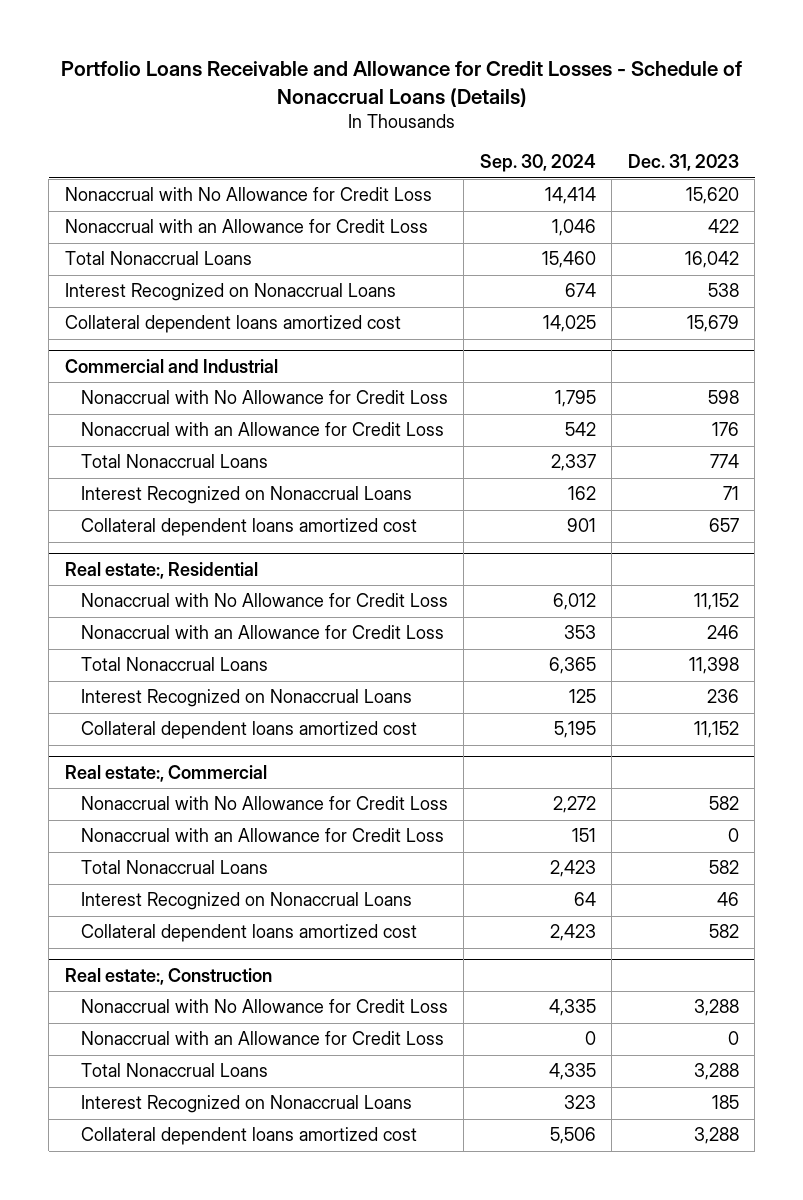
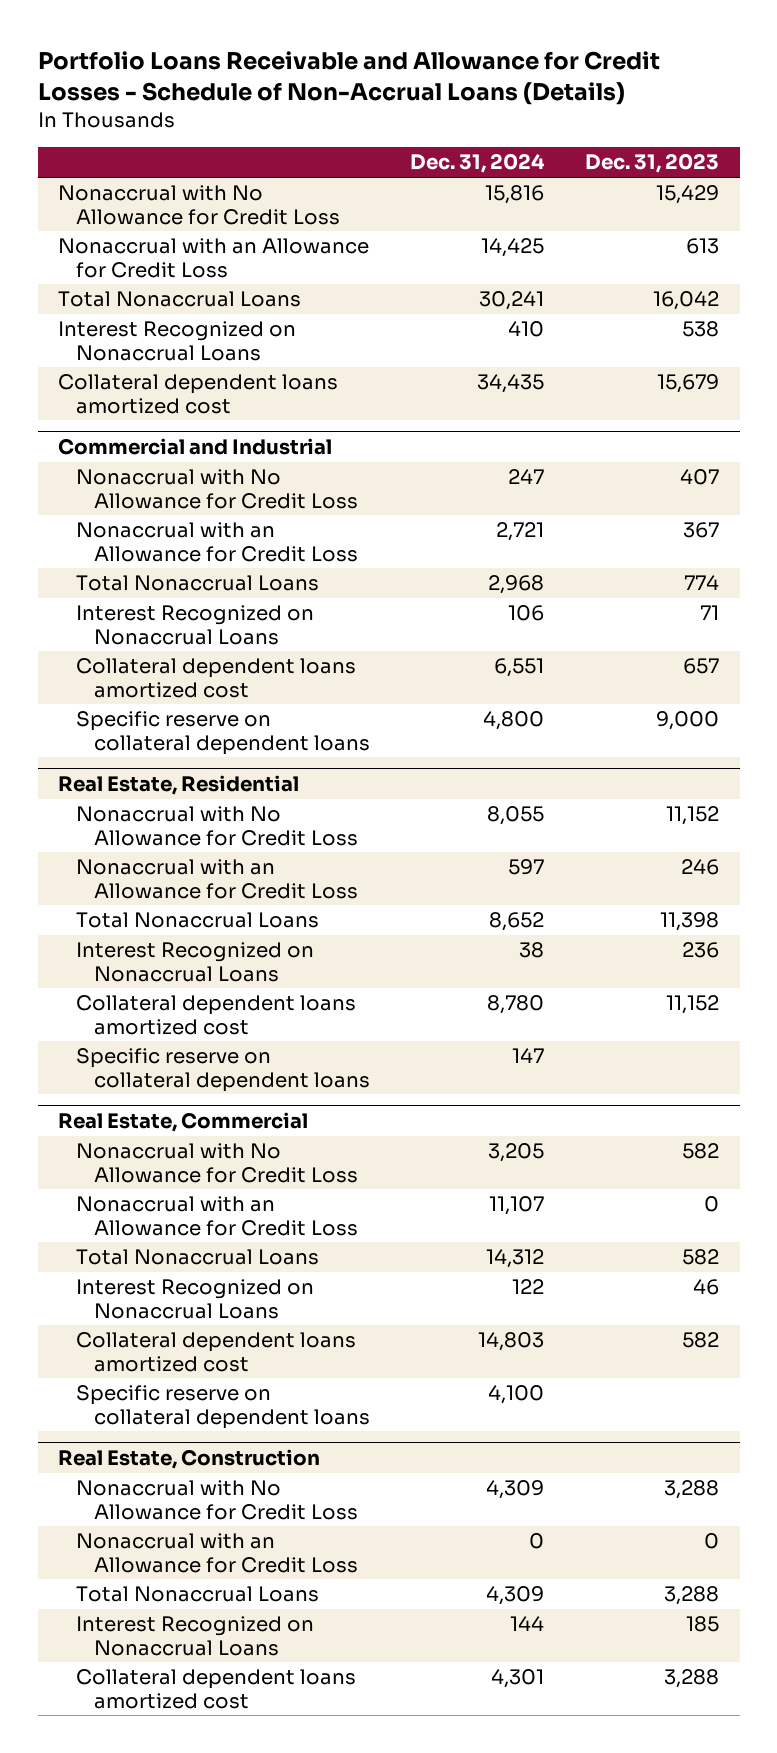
- Portfolio Loans Receivable and Allowance for Credit Losses - Schedule of Nonaccrual Loans (Details)
+ Portfolio Loans Receivable and Allowance for Credit Losses - Schedule of Non-Accrual Loans (Details)
- | Sep. 30, 2024 | Dec. 31, 2023
+ | Dec. 31, 2024 | Dec. 31, 2023
- Nonaccrual with No Allowance for Credit Loss | 14,414 | 15,620
- Nonaccrual with an Allowance for Credit Loss | 1,046 | 422
+ Nonaccrual with No Allowance for Credit Loss | 15,816 | 15,429
+ Nonaccrual with an Allowance for Credit Loss | 14,425 | 613
@ Commercial and Industrial
- Nonaccrual with No Allowance for Credit Loss | 1,795 | 598
- Nonaccrual with an Allowance for Credit Loss | 542 | 176
+ Nonaccrual with No Allowance for Credit Loss | 247 | 407
+ Nonaccrual with an Allowance for Credit Loss | 2,721 | 367
- Real estate:, Residential
@ Commercial and Industrial
+ Specific reserve on collateral dependent loans | 4,800 | 9,000
+ Real Estate, Residential
- Real estate:, Commercial
+ Specific reserve on collateral dependent loans | 147 |
+ Real Estate, Commercial
- Real estate:, Construction
+ Specific reserve on collateral dependent loans | 4,100 |
+ Real Estate, Construction

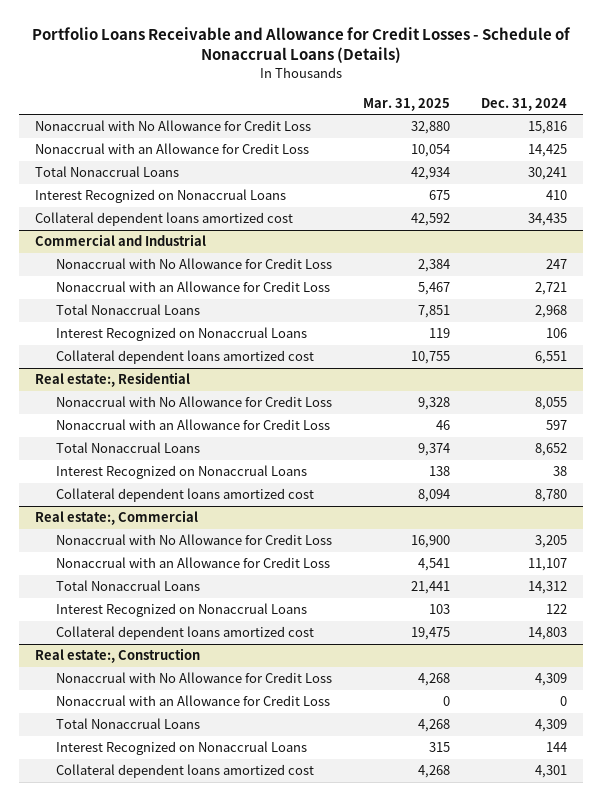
- Portfolio Loans Receivable and Allowance for Credit Losses - Schedule of Non-Accrual Loans (Details)
+ Portfolio Loans Receivable and Allowance for Credit Losses - Schedule of Nonaccrual Loans (Details)
- | Dec. 31, 2024 | Dec. 31, 2023
+ | Mar. 31, 2025 | Dec. 31, 2024
@ Commercial and Industrial
- Specific reserve on collateral dependent loans | 4,800 | 9,000
- Real Estate, Residential
+ Real estate:, Residential
- Specific reserve on collateral dependent loans | 147 |
- Real Estate, Commercial
+ Real estate:, Commercial
- Specific reserve on collateral dependent loans | 4,100 |
- Real Estate, Construction
+ Real estate:, Construction

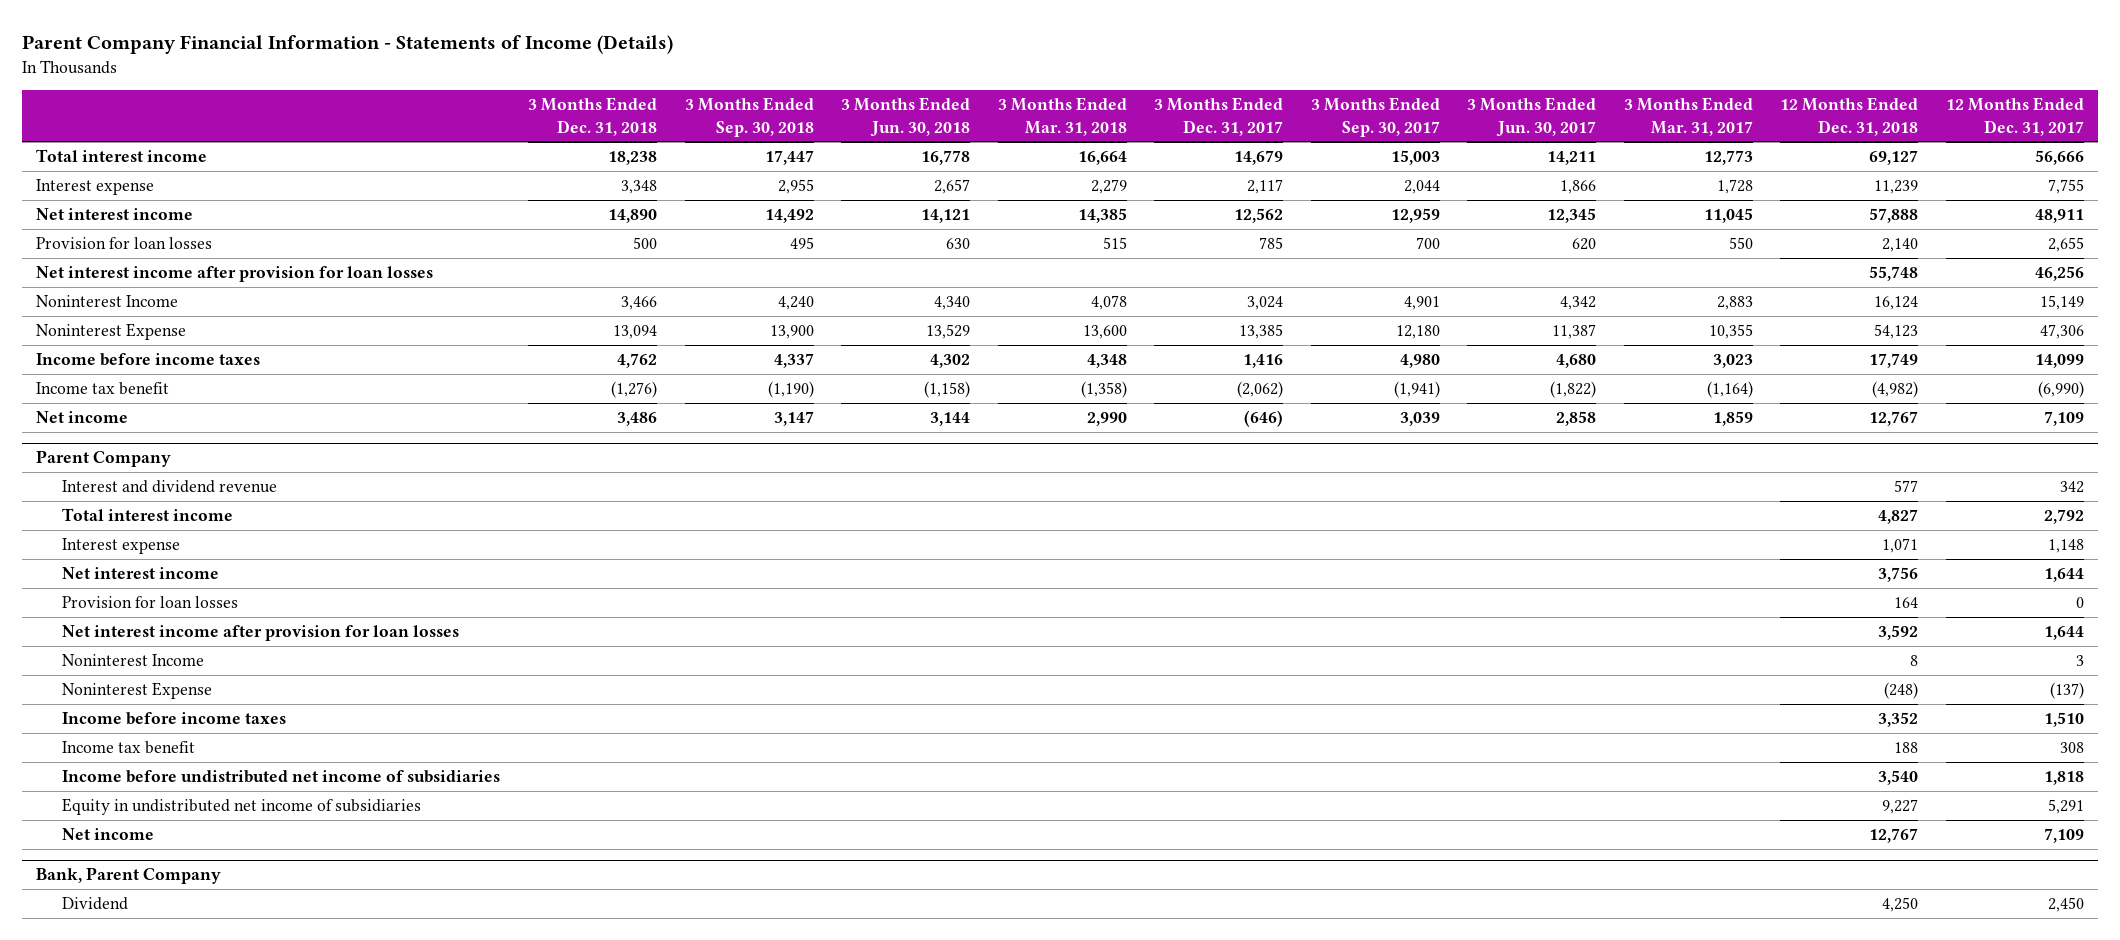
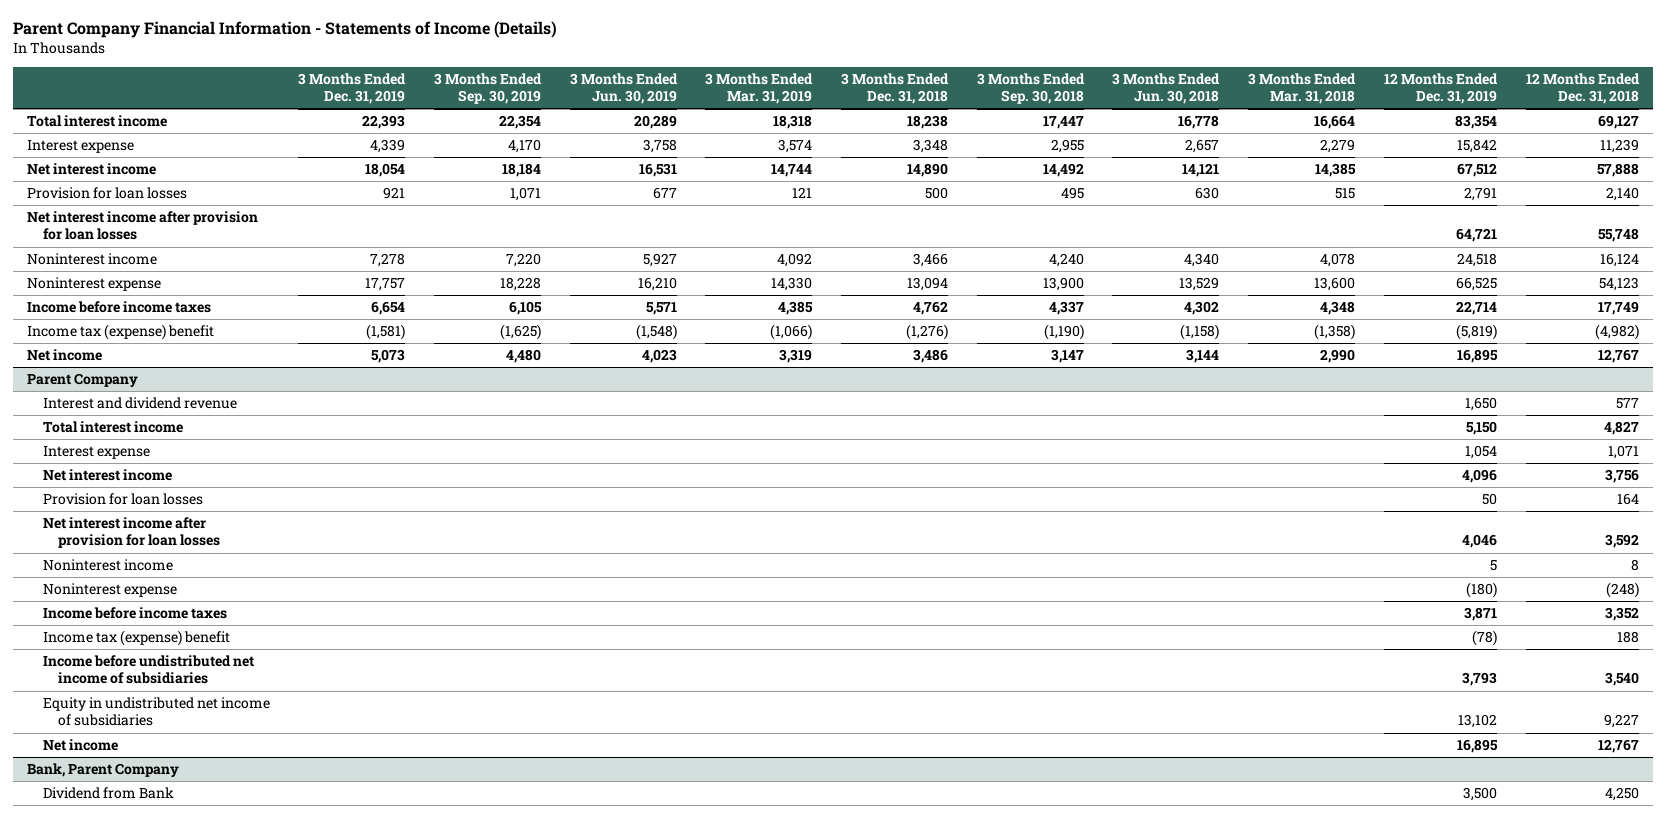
- | 3 Months Ended Dec. 31, 2018 | 3 Months Ended Sep. 30, 2018 | 3 Months Ended Jun. 30, 2018 | 3 Months Ended Mar. 31, 2018 | 3 Months Ended Dec. 31, 2017 | 3 Months Ended Sep. 30, 2017 | 3 Months Ended Jun. 30, 2017 | 3 Months Ended Mar. 31, 2017 | 12 Months Ended Dec. 31, 2018 | 12 Months Ended Dec. 31, 2017
+ | 3 Months Ended Dec. 31, 2019 | 3 Months Ended Sep. 30, 2019 | 3 Months Ended Jun. 30, 2019 | 3 Months Ended Mar. 31, 2019 | 3 Months Ended Dec. 31, 2018 | 3 Months Ended Sep. 30, 2018 | 3 Months Ended Jun. 30, 2018 | 3 Months Ended Mar. 31, 2018 | 12 Months Ended Dec. 31, 2019 | 12 Months Ended Dec. 31, 2018
- Noninterest Income | 3,466 | 4,240 | 4,340 | 4,078 | 3,024 | 4,901 | 4,342 | 2,883 | 16,124 | 15,149
- Noninterest Expense | 13,094 | 13,900 | 13,529 | 13,600 | 13,385 | 12,180 | 11,387 | 10,355 | 54,123 | 47,306
+ Noninterest income | 7,278 | 7,220 | 5,927 | 4,092 | 3,466 | 4,240 | 4,340 | 4,078 | 24,518 | 16,124
+ Noninterest expense | 17,757 | 18,228 | 16,210 | 14,330 | 13,094 | 13,900 | 13,529 | 13,600 | 66,525 | 54,123
- Income tax benefit | (1,276) | (1,190) | (1,158) | (1,358) | (2,062) | (1,941) | (1,822) | (1,164) | (4,982) | (6,990)
+ Income tax (expense) benefit | (1,581) | (1,625) | (1,548) | (1,066) | (1,276) | (1,190) | (1,158) | (1,358) | (5,819) | (4,982)
@ Parent Company
- Noninterest Income | | | | | | | | | 8 | 3
- Noninterest Expense | | | | | | | | | (248) | (137)
+ Noninterest income | | | | | | | | | 5 | 8
+ Noninterest expense | | | | | | | | | (180) | (248)
- Income tax benefit | | | | | | | | | 188 | 308
+ Income tax (expense) benefit | | | | | | | | | (78) | 188
@ Bank, Parent Company
- Dividend | | | | | | | | | 4,250 | 2,450
+ Dividend from Bank | | | | | | | | | 3,500 | 4,250

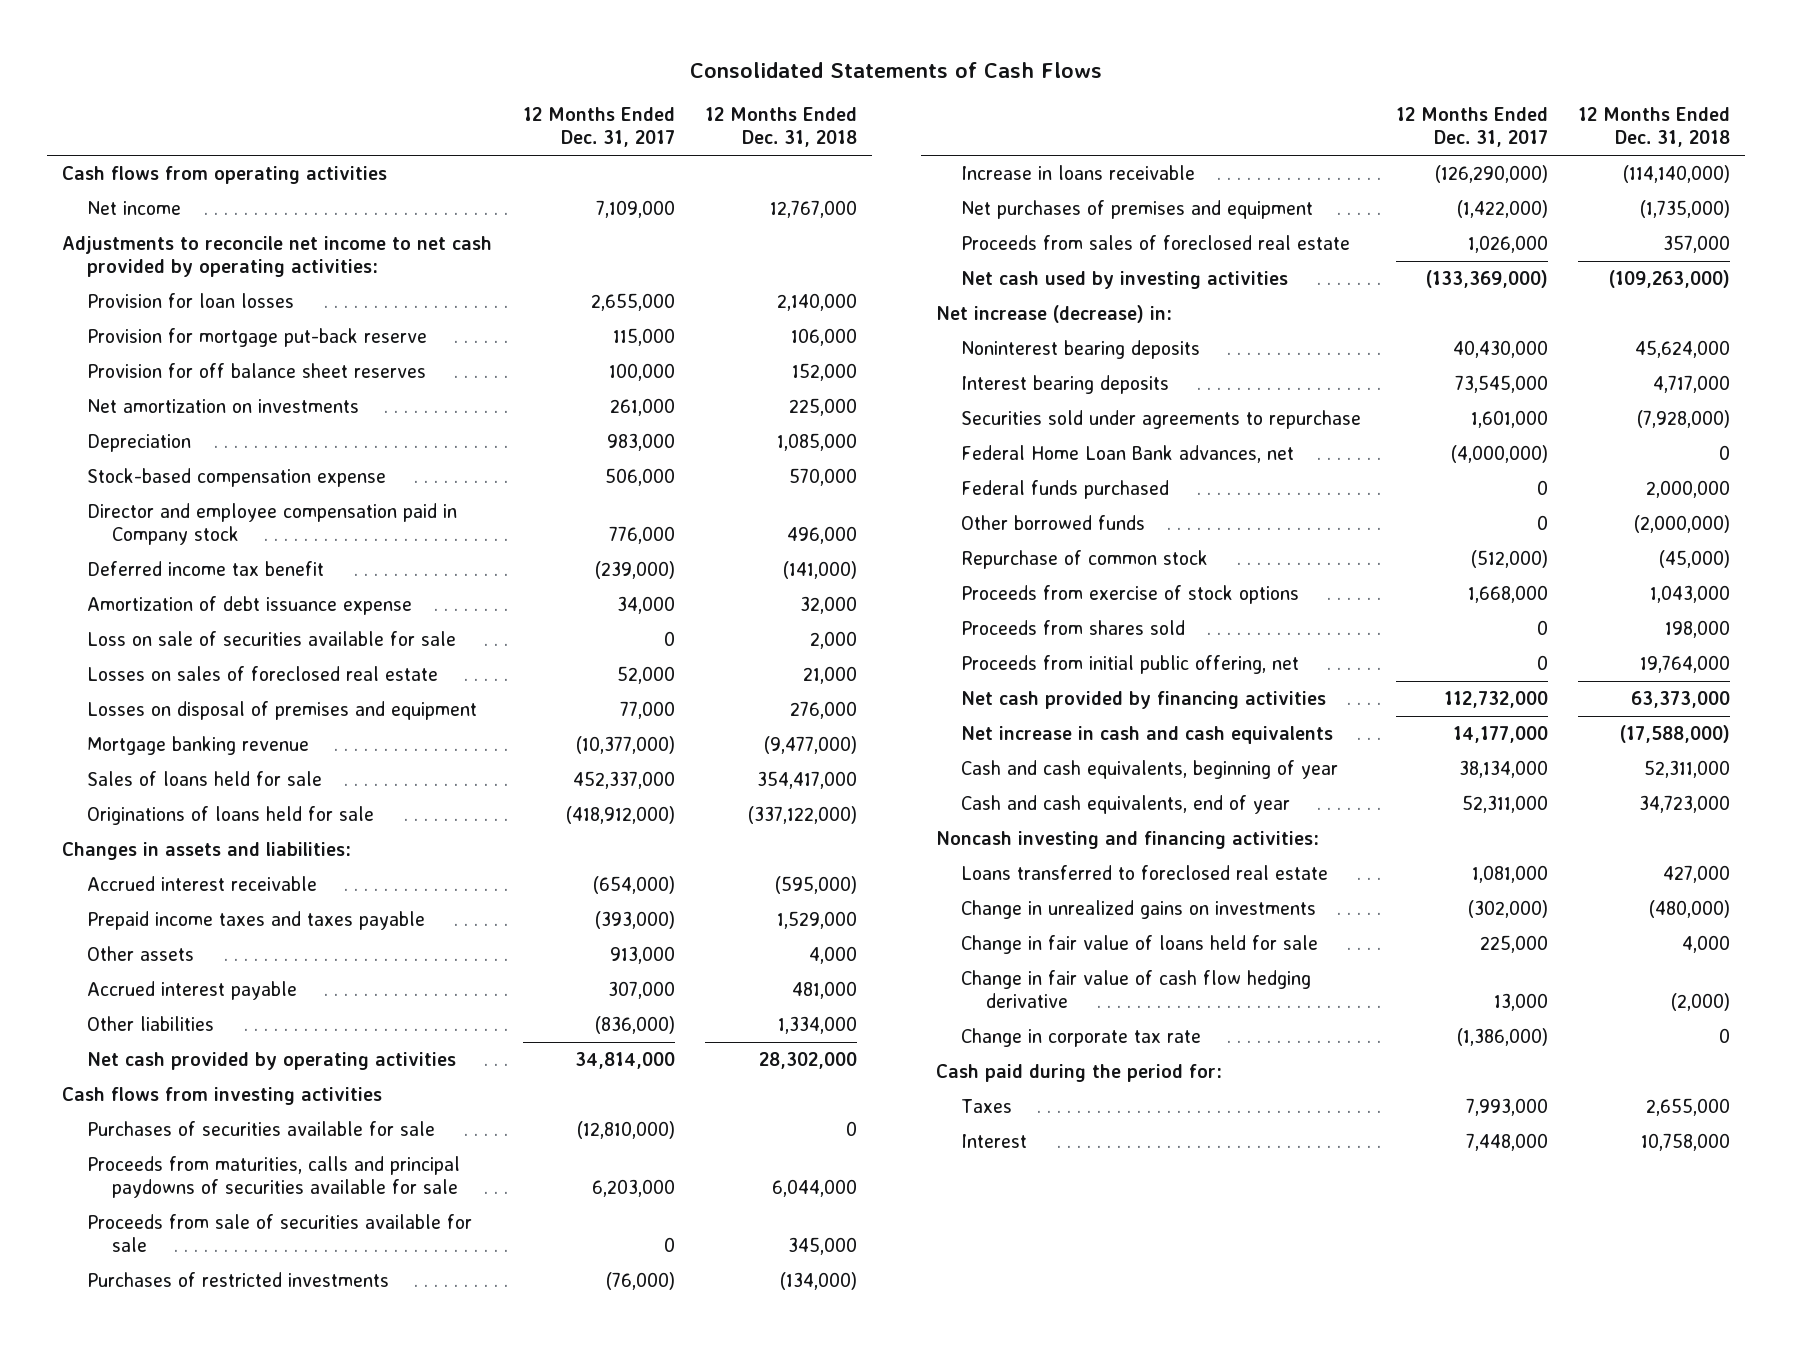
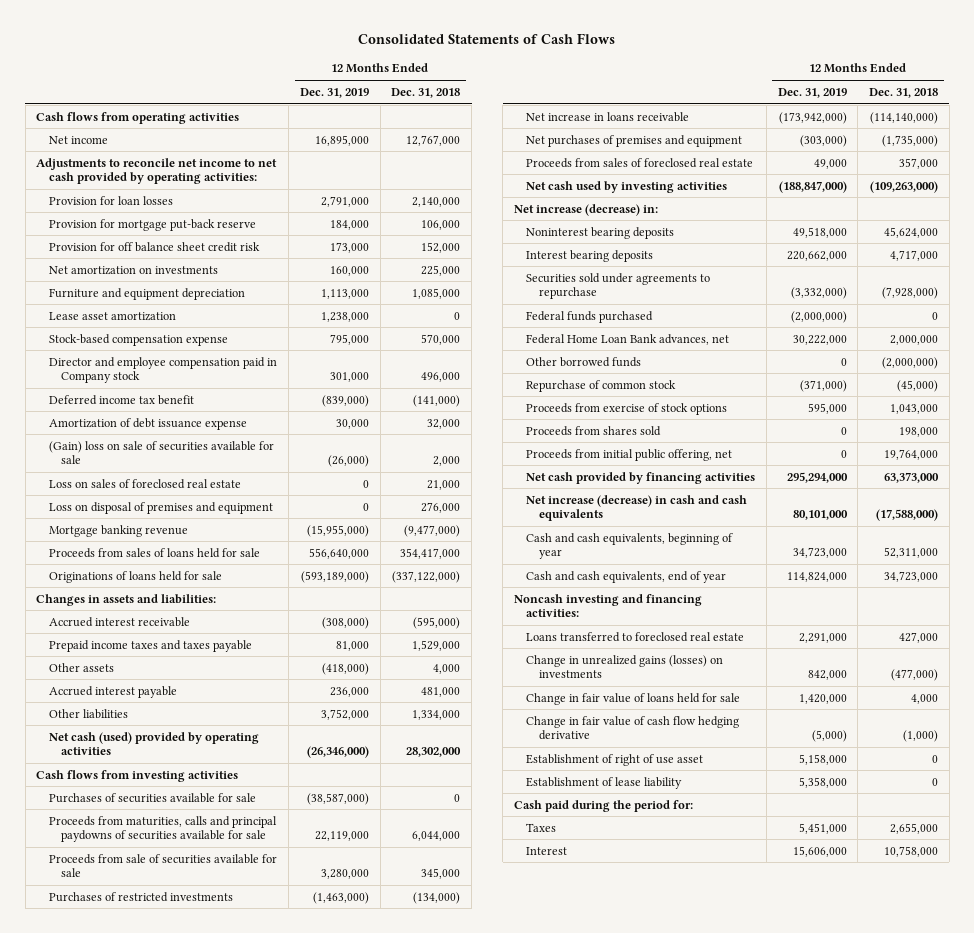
- | 12 Months Ended Dec. 31, 2017 | 12 Months Ended Dec. 31, 2018
+ | 12 Months Ended Dec. 31, 2019 | 12 Months Ended Dec. 31, 2018
- Provision for off balance sheet reserves | 100,000 | 152,000
+ Provision for off balance sheet credit risk | 173,000 | 152,000
- Depreciation | 983,000 | 1,085,000
+ Furniture and equipment depreciation | 1,113,000 | 1,085,000
+ Lease asset amortization | 1,238,000 | 0
- Loss on sale of securities available for sale | 0 | 2,000
- Losses on sales of foreclosed real estate | 52,000 | 21,000
- Losses on disposal of premises and equipment | 77,000 | 276,000
+ (Gain) loss on sale of securities available for sale | (26,000) | 2,000
+ Loss on sales of foreclosed real estate | 0 | 21,000
+ Loss on disposal of premises and equipment | 0 | 276,000
- Sales of loans held for sale | 452,337,000 | 354,417,000
+ Proceeds from sales of loans held for sale | 556,640,000 | 354,417,000
- Net cash provided by operating activities | 34,814,000 | 28,302,000
+ Net cash (used) provided by operating activities | (26,346,000) | 28,302,000
- Increase in loans receivable | (126,290,000) | (114,140,000)
+ Net increase in loans receivable | (173,942,000) | (114,140,000)
- Federal Home Loan Bank advances, net | (4,000,000) | 0
- Federal funds purchased | 0 | 2,000,000
+ Federal funds purchased | (2,000,000) | 0
+ Federal Home Loan Bank advances, net | 30,222,000 | 2,000,000
- Net increase in cash and cash equivalents | 14,177,000 | (17,588,000)
+ Net increase (decrease) in cash and cash equivalents | 80,101,000 | (17,588,000)
- Change in unrealized gains on investments | (302,000) | (480,000)
+ Change in unrealized gains (losses) on investments | 842,000 | (477,000)
- Change in fair value of cash flow hedging derivative | 13,000 | (2,000)
- Change in corporate tax rate | (1,386,000) | 0
+ Change in fair value of cash flow hedging derivative | (5,000) | (1,000)
+ Establishment of right of use asset | 5,158,000 | 0
+ Establishment of lease liability | 5,358,000 | 0

